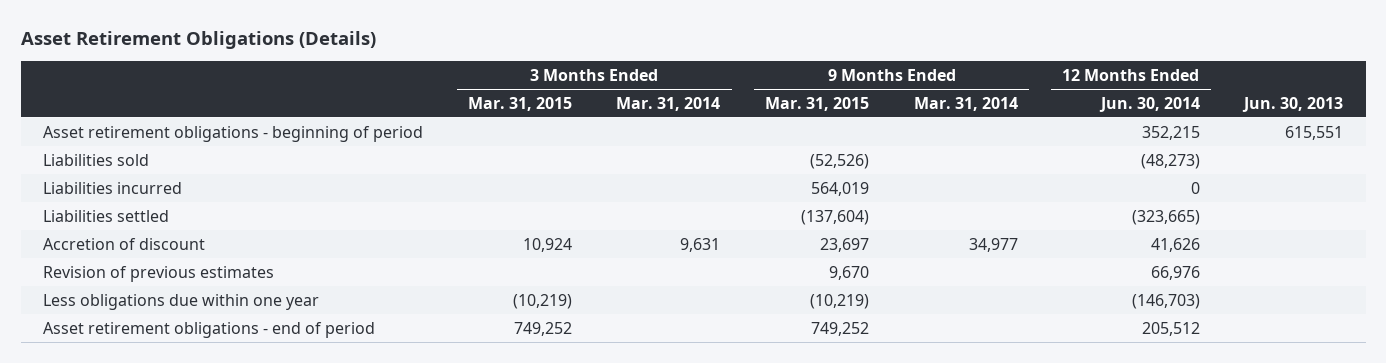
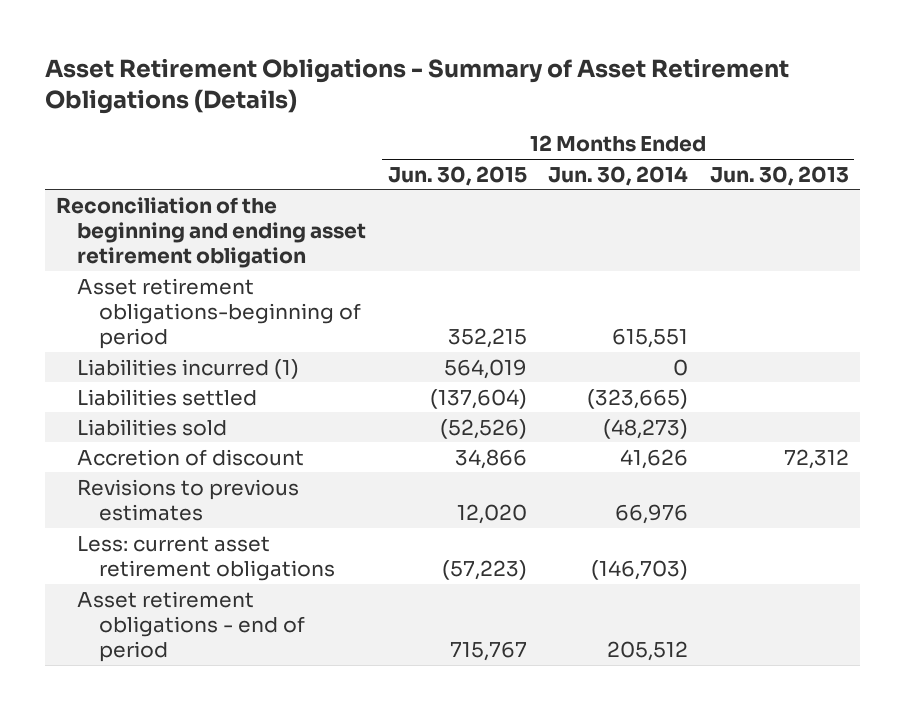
- Asset Retirement Obligations (Details)
+ Asset Retirement Obligations - Summary of Asset Retirement Obligations (Details)
- | 3 Months Ended Mar. 31, 2015 | 3 Months Ended Mar. 31, 2014 | 9 Months Ended Mar. 31, 2015 | 9 Months Ended Mar. 31, 2014 | 12 Months Ended Jun. 30, 2014 | Jun. 30, 2013
+ | 12 Months Ended Jun. 30, 2015 | 12 Months Ended Jun. 30, 2014 | 12 Months Ended Jun. 30, 2013
- Asset retirement obligations - beginning of period | | | | | 352,215 | 615,551
- Liabilities incurred | | | 564,019 | | 0 |
+ Reconciliation of the beginning and ending asset retirement obligation
+ Asset retirement obligations-beginning of period | 352,215 | 615,551 |
+ Liabilities incurred (1) | 564,019 | 0 |
moved down: Liabilities sold | (52,526) | (48,273) |
- Revision of previous estimates | | | 9,670 | | 66,976 |
- Less obligations due within one year | (10,219) | | (10,219) | | (146,703) |
+ Revisions to previous estimates | 12,020 | 66,976 |
+ Less: current asset retirement obligations | (57,223) | (146,703) |

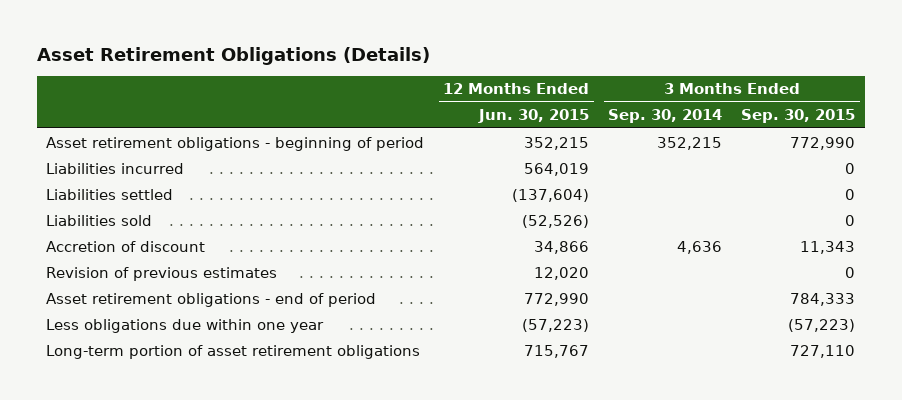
- Asset Retirement Obligations - Summary of Asset Retirement Obligations (Details)
+ Asset Retirement Obligations (Details)
- | 12 Months Ended Jun. 30, 2015 | 12 Months Ended Jun. 30, 2014 | 12 Months Ended Jun. 30, 2013
+ | 12 Months Ended Jun. 30, 2015 | 3 Months Ended Sep. 30, 2014 | 3 Months Ended Sep. 30, 2015
- Reconciliation of the beginning and ending asset retirement obligation
- Asset retirement obligations-beginning of period | 352,215 | 615,551 |
- Liabilities incurred (1) | 564,019 | 0 |
+ Asset retirement obligations - beginning of period | 352,215 | 352,215 | 772,990
+ Liabilities incurred | 564,019 | | 0
- Revisions to previous estimates | 12,020 | 66,976 |
- Less: current asset retirement obligations | (57,223) | (146,703) |
- Asset retirement obligations - end of period | 715,767 | 205,512 |
+ Revision of previous estimates | 12,020 | | 0
+ Asset retirement obligations - end of period | 772,990 | | 784,333
+ Less obligations due within one year | (57,223) | | (57,223)
+ Long-term portion of asset retirement obligations | 715,767 | | 727,110

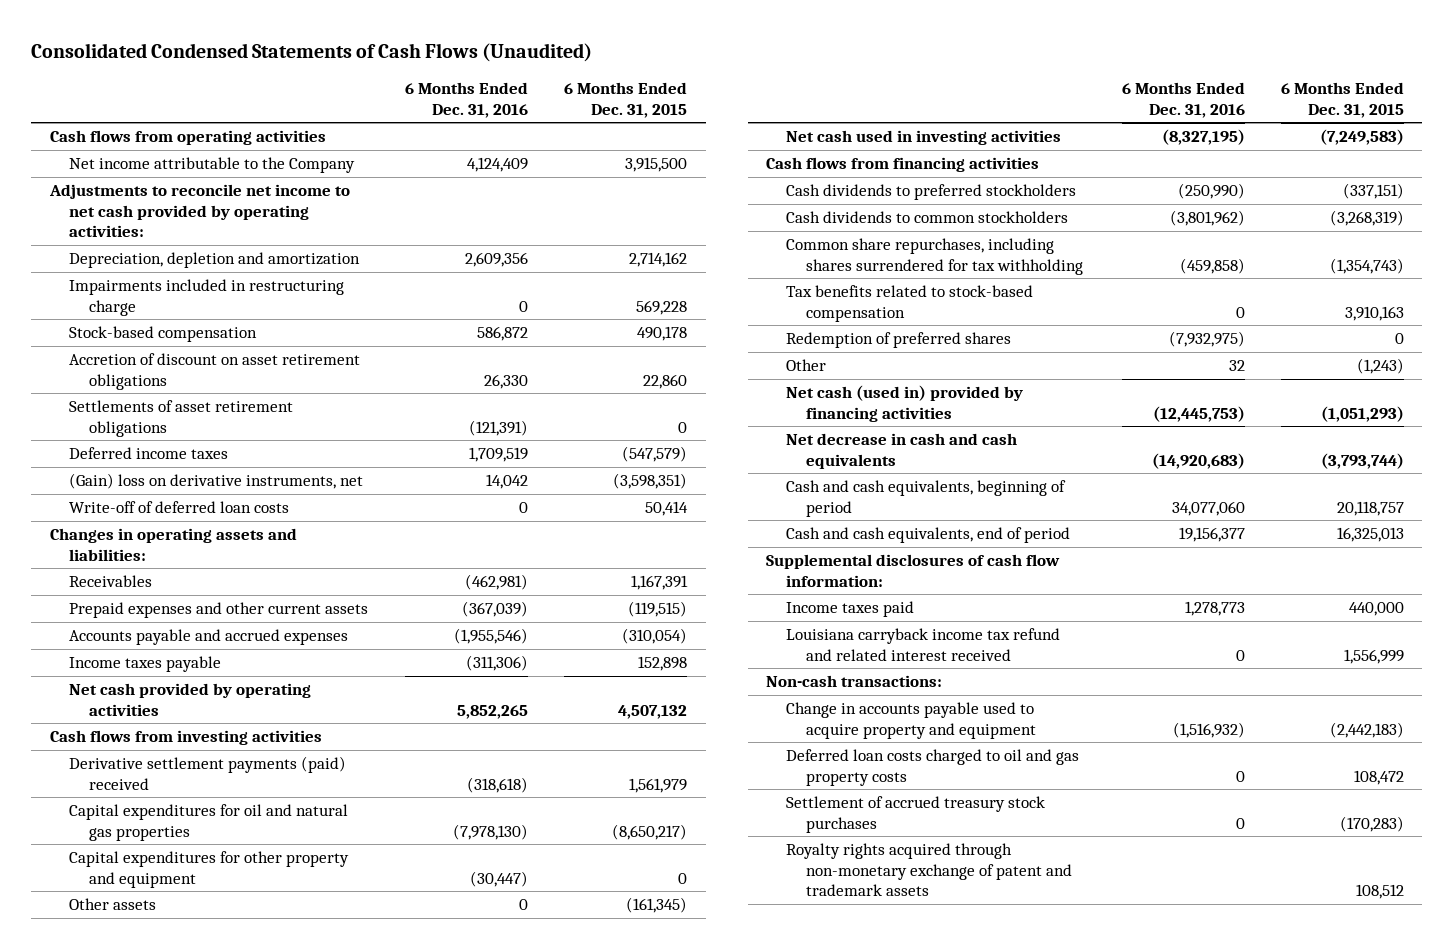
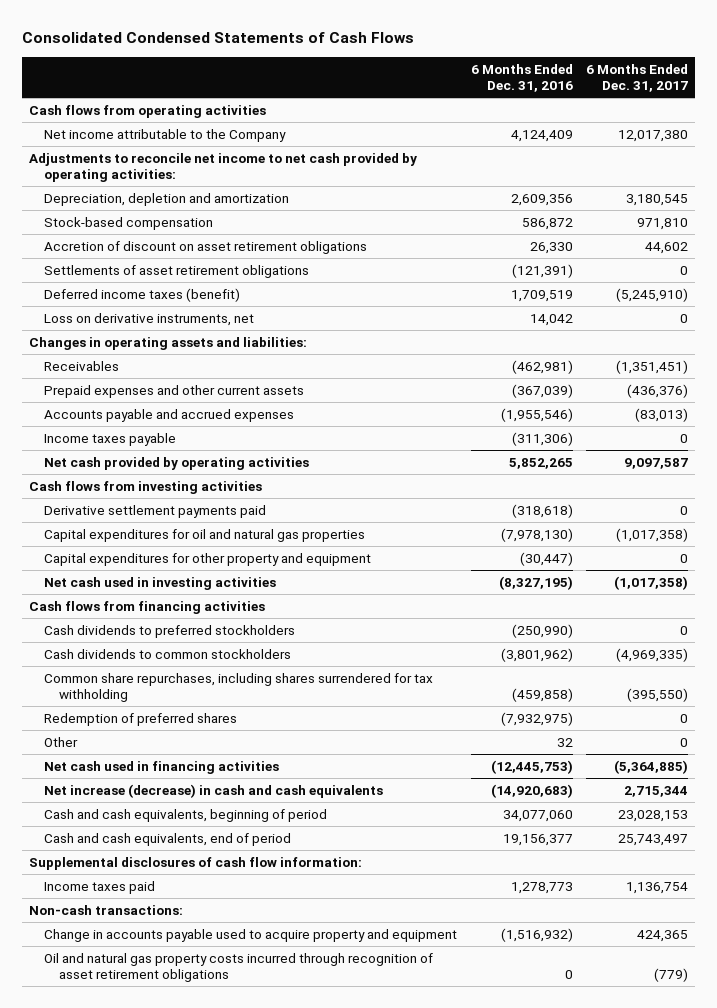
- Consolidated Condensed Statements of Cash Flows (Unaudited)
+ Consolidated Condensed Statements of Cash Flows
- | 6 Months Ended Dec. 31, 2016 | 6 Months Ended Dec. 31, 2015
+ | 6 Months Ended Dec. 31, 2016 | 6 Months Ended Dec. 31, 2017
- Impairments included in restructuring charge | 0 | 569,228
- Deferred income taxes | 1,709,519 | (547,579)
- (Gain) loss on derivative instruments, net | 14,042 | (3,598,351)
- Write-off of deferred loan costs | 0 | 50,414
+ Deferred income taxes (benefit) | 1,709,519 | (5,245,910)
+ Loss on derivative instruments, net | 14,042 | 0
- Derivative settlement payments (paid) received | (318,618) | 1,561,979
+ Derivative settlement payments paid | (318,618) | 0
- Other assets | 0 | (161,345)
- Tax benefits related to stock-based compensation | 0 | 3,910,163
- Net cash (used in) provided by financing activities | (12,445,753) | (1,051,293)
- Net decrease in cash and cash equivalents | (14,920,683) | (3,793,744)
+ Net cash used in financing activities | (12,445,753) | (5,364,885)
+ Net increase (decrease) in cash and cash equivalents | (14,920,683) | 2,715,344
- Louisiana carryback income tax refund and related interest received | 0 | 1,556,999
- Deferred loan costs charged to oil and gas property costs | 0 | 108,472
- Settlement of accrued treasury stock purchases | 0 | (170,283)
- Royalty rights acquired through non-monetary exchange of patent and trademark assets | | 108,512
+ Oil and natural gas property costs incurred through recognition of asset retirement obligations | 0 | (779)

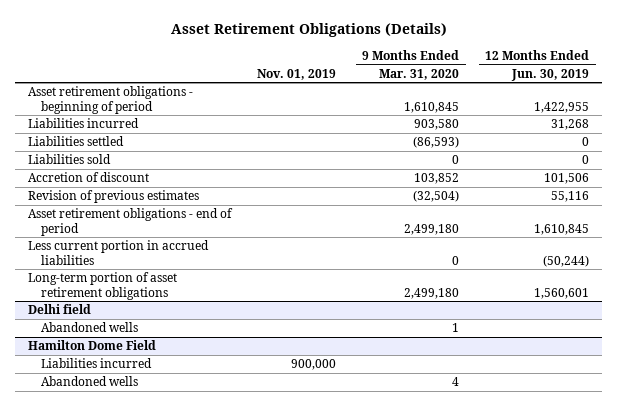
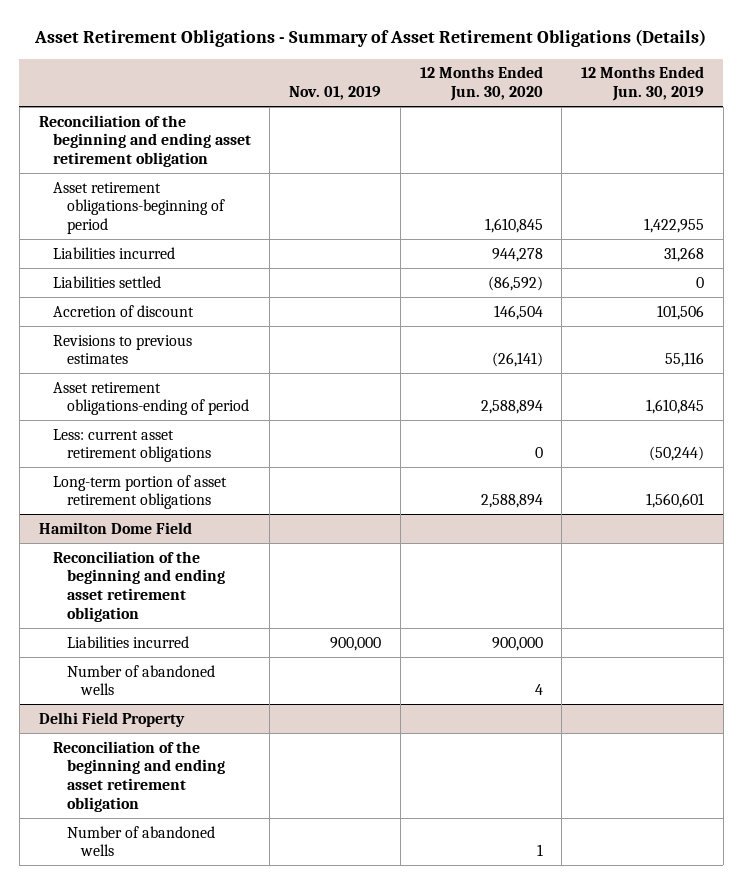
- Asset Retirement Obligations (Details)
+ Asset Retirement Obligations - Summary of Asset Retirement Obligations (Details)
- | Nov. 01, 2019 | 9 Months Ended Mar. 31, 2020 | 12 Months Ended Jun. 30, 2019
+ | Nov. 01, 2019 | 12 Months Ended Jun. 30, 2020 | 12 Months Ended Jun. 30, 2019
- Asset retirement obligations - beginning of period | | 1,610,845 | 1,422,955
+ Reconciliation of the beginning and ending asset retirement obligation
+ Asset retirement obligations-beginning of period | | 1,610,845 | 1,422,955
- Liabilities sold | | 0 | 0
- Revision of previous estimates | | (32,504) | 55,116
- Asset retirement obligations - end of period | | 2,499,180 | 1,610,845
- Less current portion in accrued liabilities | | 0 | (50,244)
+ Revisions to previous estimates | | (26,141) | 55,116
+ Asset retirement obligations-ending of period | | 2,588,894 | 1,610,845
+ Less: current asset retirement obligations | | 0 | (50,244)
- Delhi field
- Abandoned wells | | 1 |
@ Hamilton Dome Field
+ Reconciliation of the beginning and ending asset retirement obligation
- Abandoned wells | | 4 |
+ Number of abandoned wells | | 4 |
+ Delhi Field Property
+ Reconciliation of the beginning and ending asset retirement obligation
+ Number of abandoned wells | | 1 |

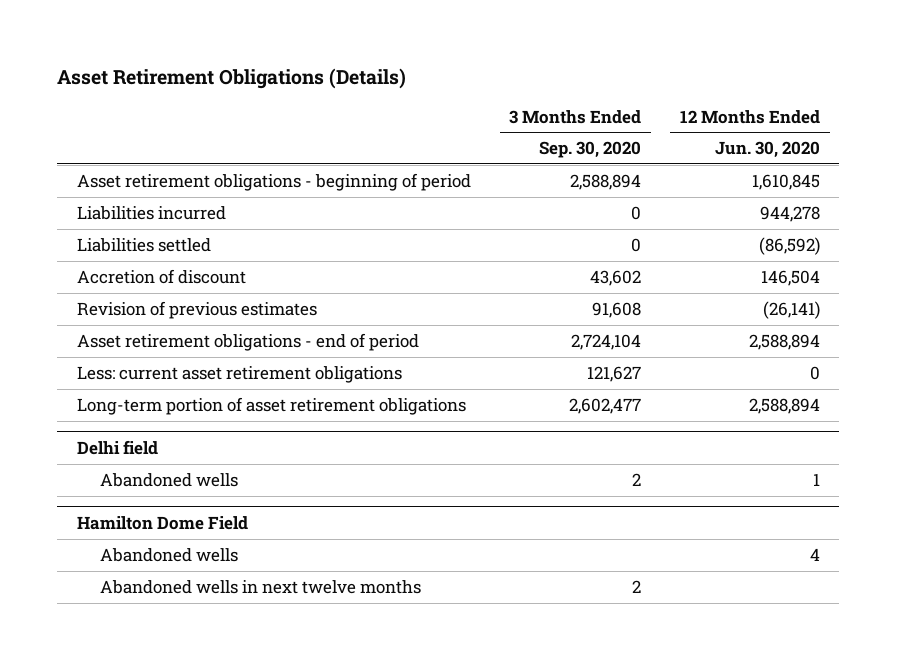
- Asset Retirement Obligations - Summary of Asset Retirement Obligations (Details)
+ Asset Retirement Obligations (Details)
- | Nov. 01, 2019 | 12 Months Ended Jun. 30, 2020 | 12 Months Ended Jun. 30, 2019
+ | 3 Months Ended Sep. 30, 2020 | 12 Months Ended Jun. 30, 2020
- Reconciliation of the beginning and ending asset retirement obligation
- Asset retirement obligations-beginning of period | | 1,610,845 | 1,422,955
+ Asset retirement obligations - beginning of period | 2,588,894 | 1,610,845
- Revisions to previous estimates | | (26,141) | 55,116
- Asset retirement obligations-ending of period | | 2,588,894 | 1,610,845
+ Revision of previous estimates | 91,608 | (26,141)
+ Asset retirement obligations - end of period | 2,724,104 | 2,588,894
+ Delhi field
+ Abandoned wells | 2 | 1
@ Hamilton Dome Field
- Reconciliation of the beginning and ending asset retirement obligation
- Liabilities incurred | 900,000 | 900,000 |
- Number of abandoned wells | | 4 |
- Delhi Field Property
- Reconciliation of the beginning and ending asset retirement obligation
- Number of abandoned wells | | 1 |
@ Hamilton Dome Field
+ Abandoned wells | | 4
+ Abandoned wells in next twelve months | 2 |

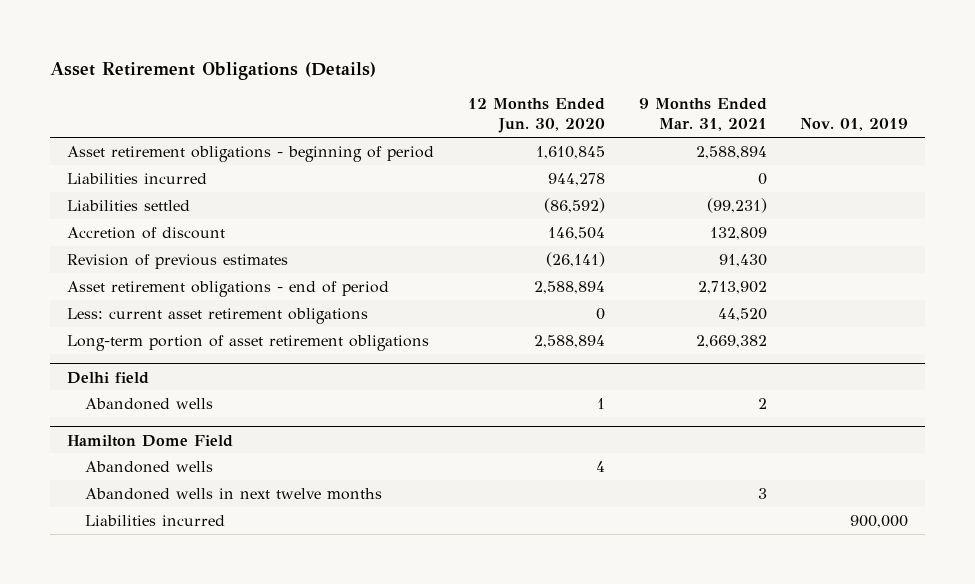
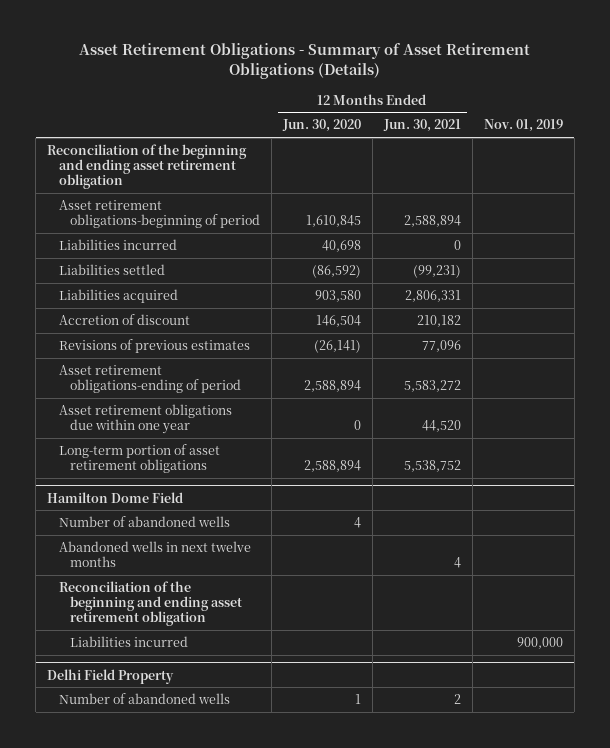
- Asset Retirement Obligations (Details)
+ Asset Retirement Obligations - Summary of Asset Retirement Obligations (Details)
- | 12 Months Ended Jun. 30, 2020 | 9 Months Ended Mar. 31, 2021 | Nov. 01, 2019
+ | 12 Months Ended Jun. 30, 2020 | 12 Months Ended Jun. 30, 2021 | Nov. 01, 2019
- Asset retirement obligations - beginning of period | 1,610,845 | 2,588,894 |
- Liabilities incurred | 944,278 | 0 |
+ Reconciliation of the beginning and ending asset retirement obligation
+ Asset retirement obligations-beginning of period | 1,610,845 | 2,588,894 |
+ Liabilities incurred | 40,698 | 0 |
+ Liabilities acquired | 903,580 | 2,806,331 |
- Revision of previous estimates | (26,141) | 91,430 |
- Asset retirement obligations - end of period | 2,588,894 | 2,713,902 |
- Less: current asset retirement obligations | 0 | 44,520 |
+ Revisions of previous estimates | (26,141) | 77,096 |
+ Asset retirement obligations-ending of period | 2,588,894 | 5,583,272 |
+ Asset retirement obligations due within one year | 0 | 44,520 |
- Delhi field
- Abandoned wells | 1 | 2 |
@ Hamilton Dome Field
- Abandoned wells | 4 | |
+ Number of abandoned wells | 4 | |
+ Reconciliation of the beginning and ending asset retirement obligation
+ Delhi Field Property
+ Number of abandoned wells | 1 | 2 |

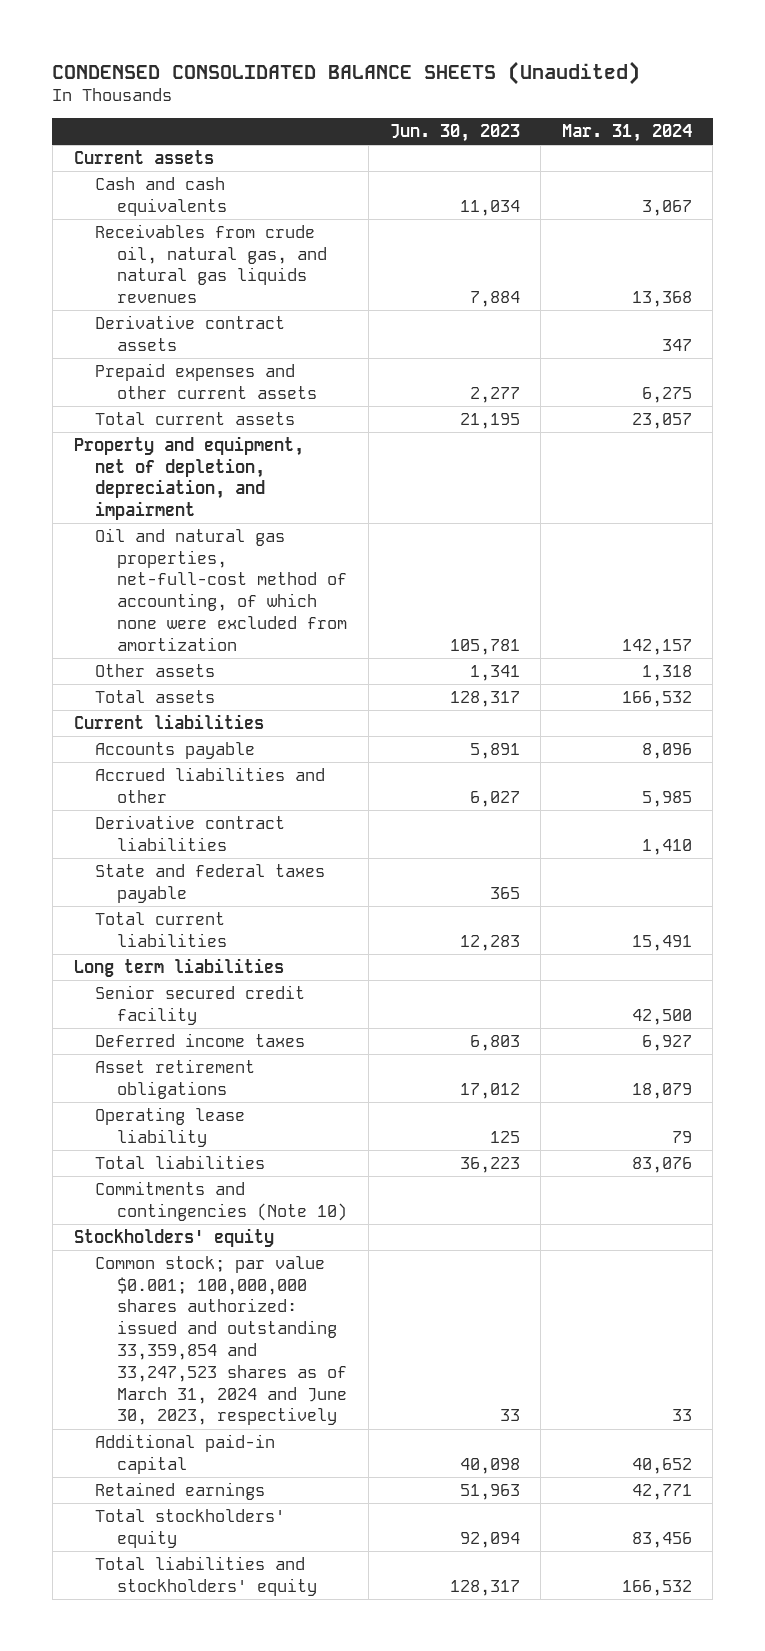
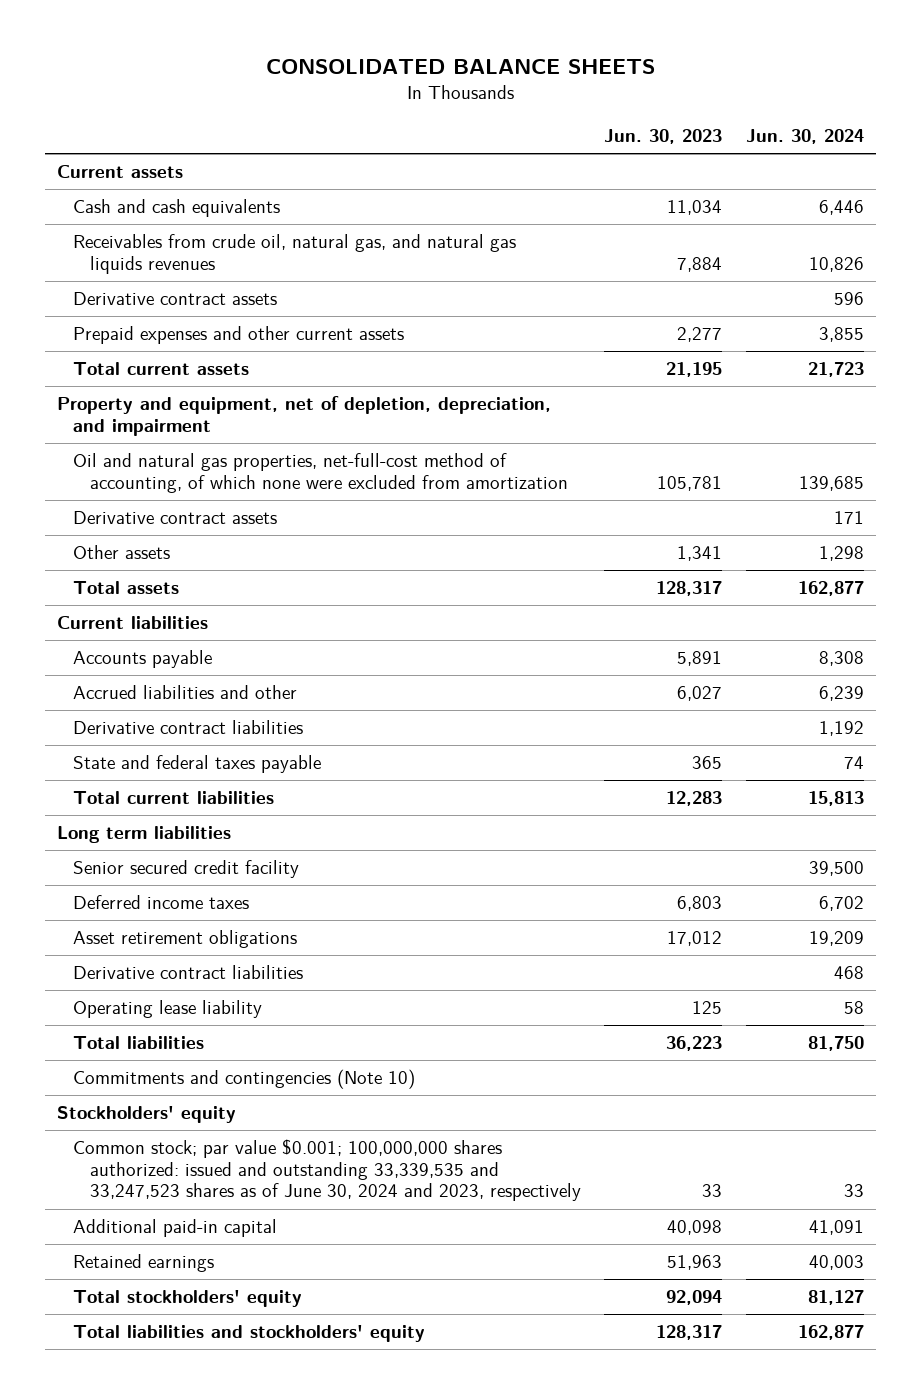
- CONDENSED CONSOLIDATED BALANCE SHEETS (Unaudited)
+ CONSOLIDATED BALANCE SHEETS
- | Jun. 30, 2023 | Mar. 31, 2024
+ | Jun. 30, 2023 | Jun. 30, 2024
+ Derivative contract assets | | 171
+ Derivative contract liabilities | | 468
- Common stock; par value $0.001; 100,000,000 shares authorized: issued and outstanding 33,359,854 and 33,247,523 shares as of March 31, 2024 and June 30, 2023, respectively | 33 | 33
+ Common stock; par value $0.001; 100,000,000 shares authorized: issued and outstanding 33,339,535 and 33,247,523 shares as of June 30, 2024 and 2023, respectively | 33 | 33

